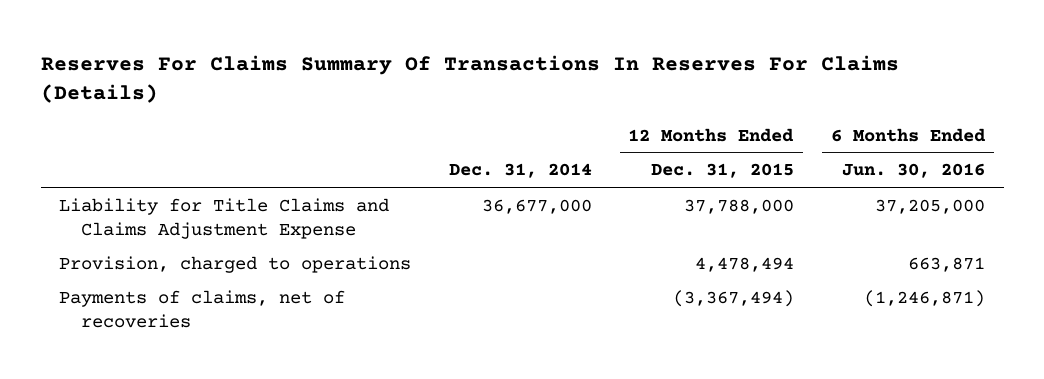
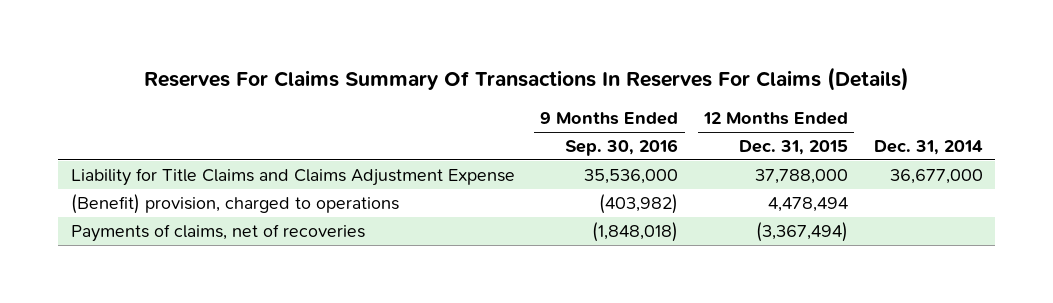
- | Dec. 31, 2014 | 12 Months Ended Dec. 31, 2015 | 6 Months Ended Jun. 30, 2016
+ | 9 Months Ended Sep. 30, 2016 | 12 Months Ended Dec. 31, 2015 | Dec. 31, 2014
- Provision, charged to operations | | 4,478,494 | 663,871
+ (Benefit) provision, charged to operations | (403,982) | 4,478,494 |

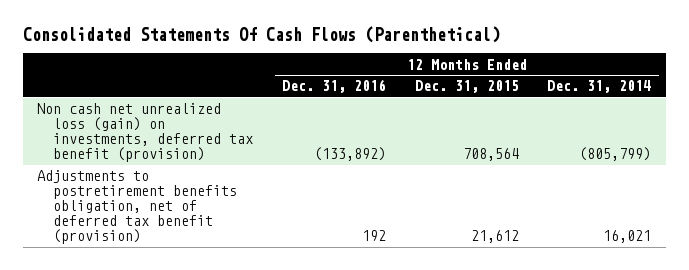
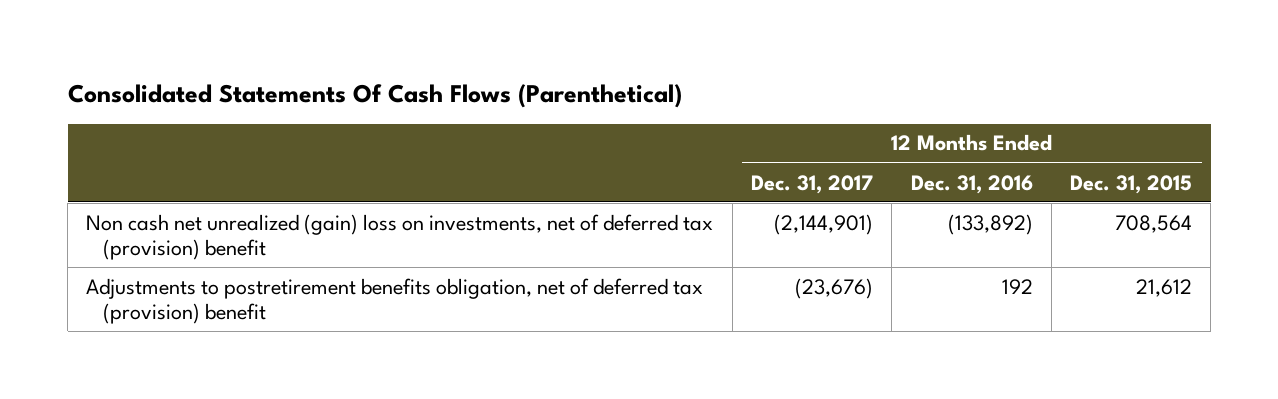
- | 12 Months Ended Dec. 31, 2016 | 12 Months Ended Dec. 31, 2015 | 12 Months Ended Dec. 31, 2014
+ | 12 Months Ended Dec. 31, 2017 | 12 Months Ended Dec. 31, 2016 | 12 Months Ended Dec. 31, 2015
- Non cash net unrealized loss (gain) on investments, deferred tax benefit (provision) | (133,892) | 708,564 | (805,799)
- Adjustments to postretirement benefits obligation, net of deferred tax benefit (provision) | 192 | 21,612 | 16,021
+ Non cash net unrealized (gain) loss on investments, net of deferred tax (provision) benefit | (2,144,901) | (133,892) | 708,564
+ Adjustments to postretirement benefits obligation, net of deferred tax (provision) benefit | (23,676) | 192 | 21,612

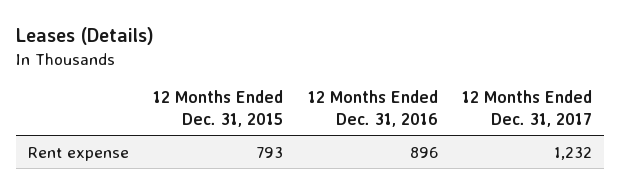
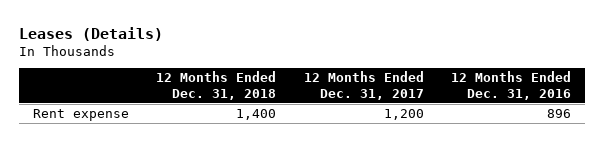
- | 12 Months Ended Dec. 31, 2015 | 12 Months Ended Dec. 31, 2016 | 12 Months Ended Dec. 31, 2017
+ | 12 Months Ended Dec. 31, 2018 | 12 Months Ended Dec. 31, 2017 | 12 Months Ended Dec. 31, 2016
- Rent expense | 793 | 896 | 1,232
+ Rent expense | 1,400 | 1,200 | 896

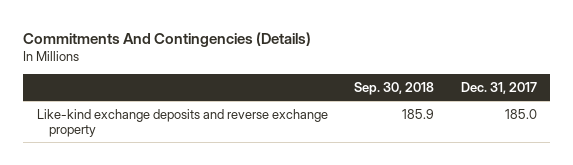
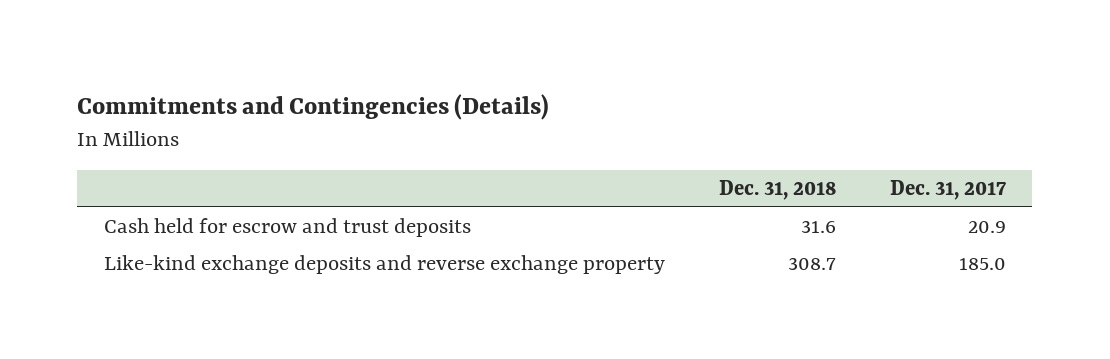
- Commitments And Contingencies (Details)
+ Commitments and Contingencies (Details)
- | Sep. 30, 2018 | Dec. 31, 2017
+ | Dec. 31, 2018 | Dec. 31, 2017
+ Cash held for escrow and trust deposits | 31.6 | 20.9

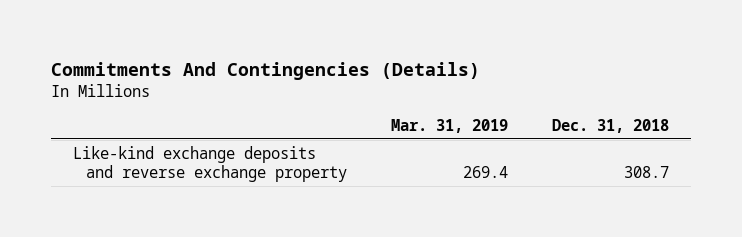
- Commitments and Contingencies (Details)
+ Commitments And Contingencies (Details)
- | Dec. 31, 2018 | Dec. 31, 2017
+ | Mar. 31, 2019 | Dec. 31, 2018
- Cash held for escrow and trust deposits | 31.6 | 20.9

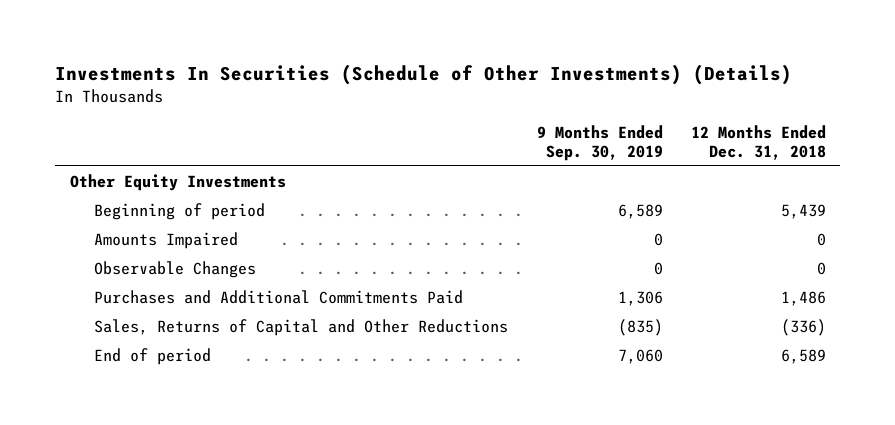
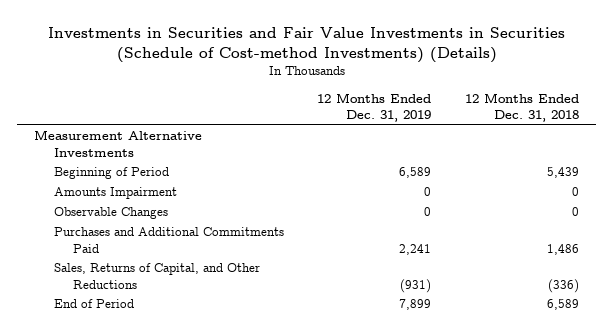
- Investments In Securities (Schedule of Other Investments) (Details)
+ Investments in Securities and Fair Value Investments in Securities (Schedule of Cost-method Investments) (Details)
- | 9 Months Ended Sep. 30, 2019 | 12 Months Ended Dec. 31, 2018
+ | 12 Months Ended Dec. 31, 2019 | 12 Months Ended Dec. 31, 2018
- Other Equity Investments
- Beginning of period | 6,589 | 5,439
- Amounts Impaired | 0 | 0
+ Measurement Alternative Investments
+ Beginning of Period | 6,589 | 5,439
+ Amounts Impairment | 0 | 0
- Sales, Returns of Capital and Other Reductions | (835) | (336)
- End of period | 7,060 | 6,589
+ Sales, Returns of Capital, and Other Reductions | (931) | (336)
+ End of Period | 7,899 | 6,589

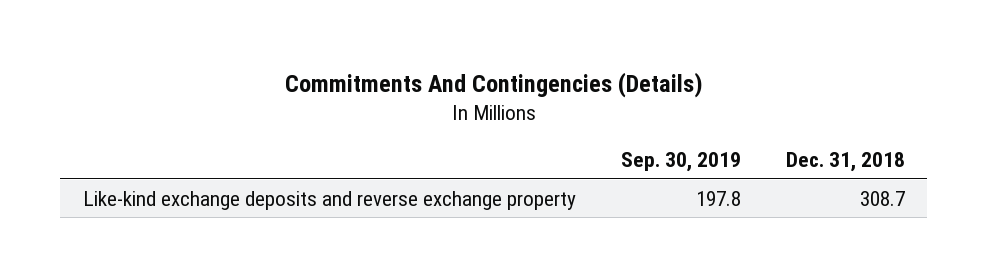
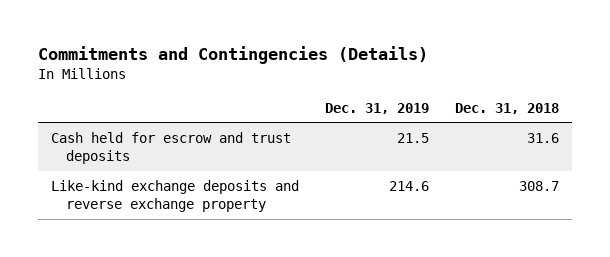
- Commitments And Contingencies (Details)
+ Commitments and Contingencies (Details)
- | Sep. 30, 2019 | Dec. 31, 2018
+ | Dec. 31, 2019 | Dec. 31, 2018
+ Cash held for escrow and trust deposits | 21.5 | 31.6

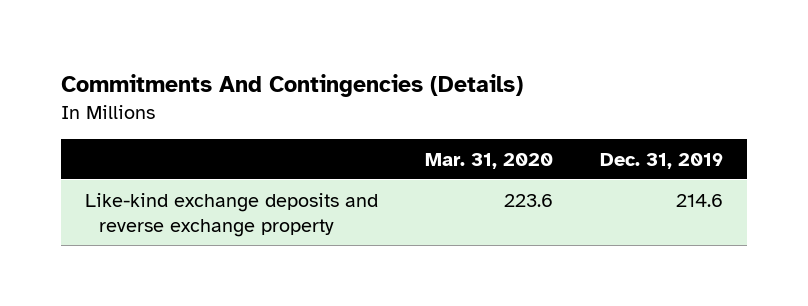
- Commitments and Contingencies (Details)
+ Commitments And Contingencies (Details)
- | Dec. 31, 2019 | Dec. 31, 2018
+ | Mar. 31, 2020 | Dec. 31, 2019
- Cash held for escrow and trust deposits | 21.5 | 31.6

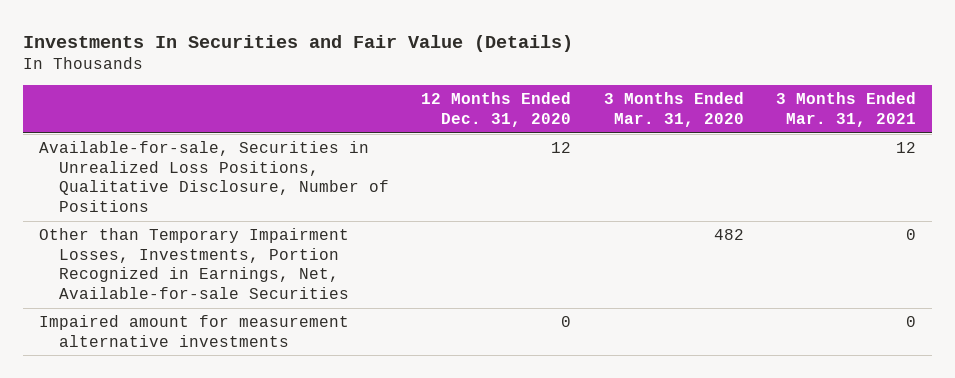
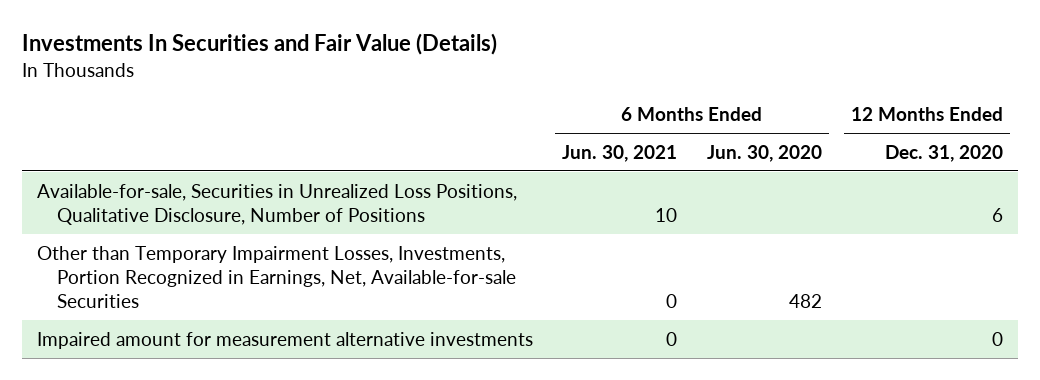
- | 12 Months Ended Dec. 31, 2020 | 3 Months Ended Mar. 31, 2020 | 3 Months Ended Mar. 31, 2021
+ | 6 Months Ended Jun. 30, 2021 | 6 Months Ended Jun. 30, 2020 | 12 Months Ended Dec. 31, 2020
- Available-for-sale, Securities in Unrealized Loss Positions, Qualitative Disclosure, Number of Positions | 12 | | 12
+ Available-for-sale, Securities in Unrealized Loss Positions, Qualitative Disclosure, Number of Positions | 10 | | 6

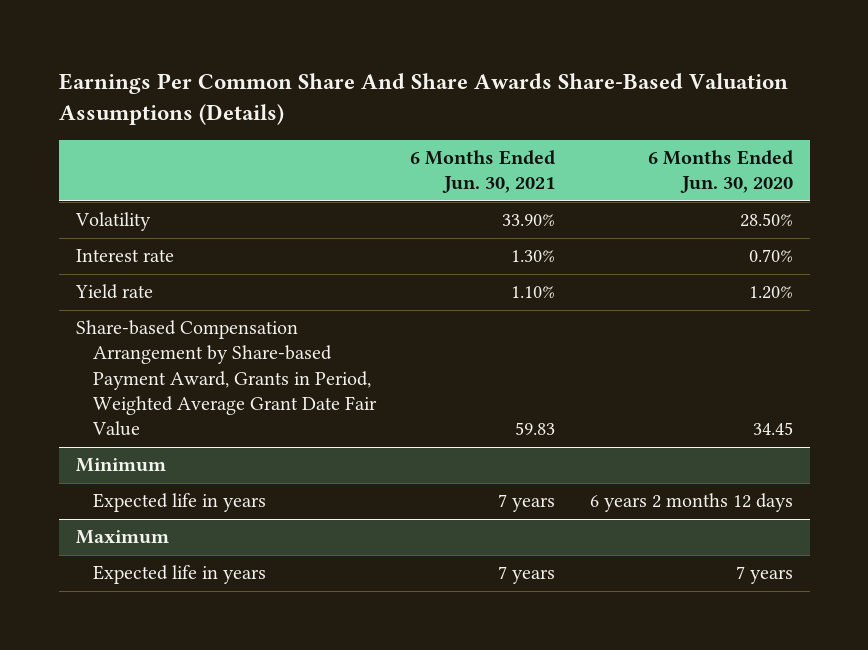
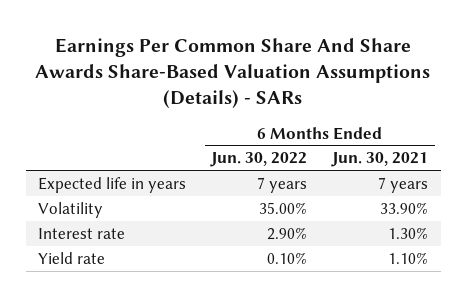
- Earnings Per Common Share And Share Awards Share-Based Valuation Assumptions (Details)
+ Earnings Per Common Share And Share Awards Share-Based Valuation Assumptions (Details) - SARs
- | 6 Months Ended Jun. 30, 2021 | 6 Months Ended Jun. 30, 2020
+ | 6 Months Ended Jun. 30, 2022 | 6 Months Ended Jun. 30, 2021
+ Expected life in years | 7 years | 7 years
- Share-based Compensation Arrangement by Share-based Payment Award, Grants in Period, Weighted Average Grant Date Fair Value | 59.83 | 34.45
- Minimum
- Expected life in years | 7 years | 6 years 2 months 12 days
- Maximum
- Expected life in years | 7 years | 7 years

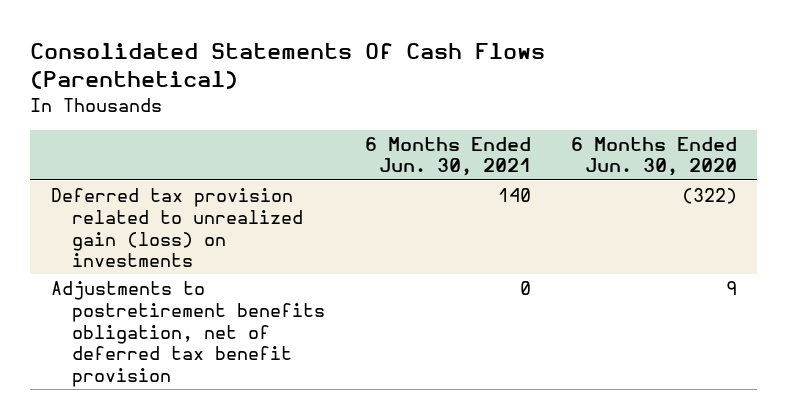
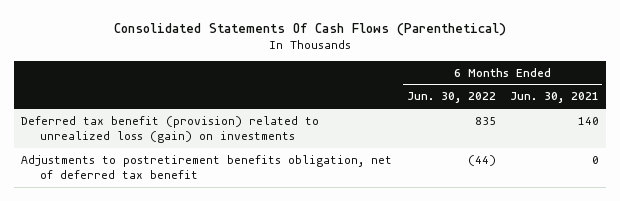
- | 6 Months Ended Jun. 30, 2021 | 6 Months Ended Jun. 30, 2020
+ | 6 Months Ended Jun. 30, 2022 | 6 Months Ended Jun. 30, 2021
- Deferred tax provision related to unrealized gain (loss) on investments | 140 | (322)
- Adjustments to postretirement benefits obligation, net of deferred tax benefit provision | 0 | 9
+ Deferred tax benefit (provision) related to unrealized loss (gain) on investments | 835 | 140
+ Adjustments to postretirement benefits obligation, net of deferred tax benefit | (44) | 0

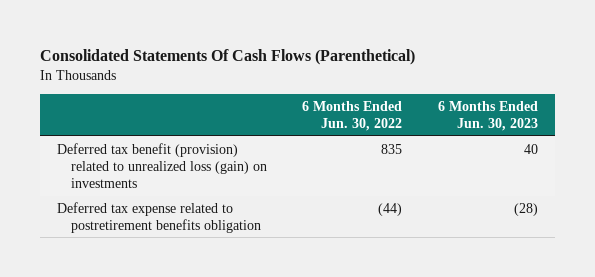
- | 6 Months Ended Jun. 30, 2022 | 6 Months Ended Jun. 30, 2021
+ | 6 Months Ended Jun. 30, 2022 | 6 Months Ended Jun. 30, 2023
- Adjustments to postretirement benefits obligation, net of deferred tax benefit | (44) | 0
+ Deferred tax expense related to postretirement benefits obligation | (44) | (28)

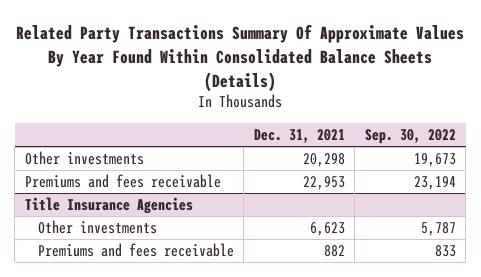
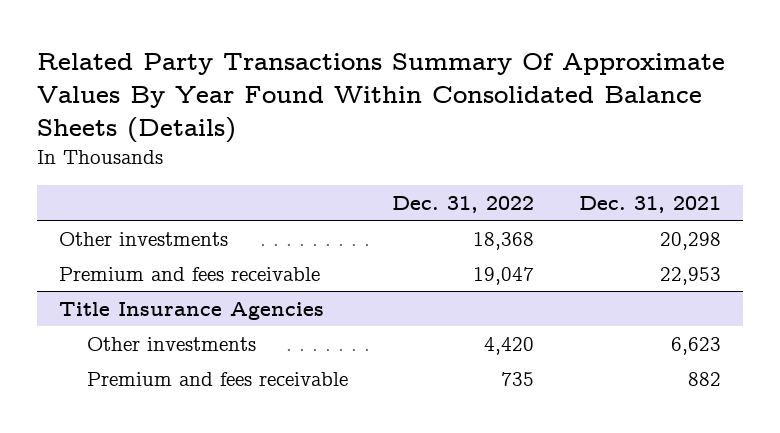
- | Dec. 31, 2021 | Sep. 30, 2022
+ | Dec. 31, 2022 | Dec. 31, 2021
- Premiums and fees receivable | 22,953 | 23,194
+ Premium and fees receivable | 19,047 | 22,953
@ Title Insurance Agencies
- Premiums and fees receivable | 882 | 833
+ Premium and fees receivable | 735 | 882

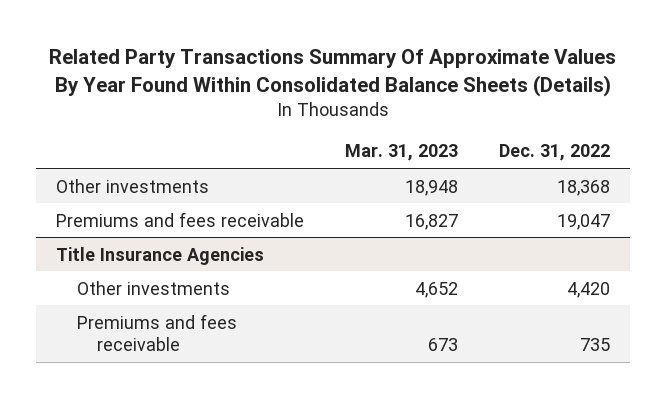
- | Dec. 31, 2022 | Dec. 31, 2021
+ | Mar. 31, 2023 | Dec. 31, 2022
- Premium and fees receivable | 19,047 | 22,953
+ Premiums and fees receivable | 16,827 | 19,047
@ Title Insurance Agencies
- Premium and fees receivable | 735 | 882
+ Premiums and fees receivable | 673 | 735

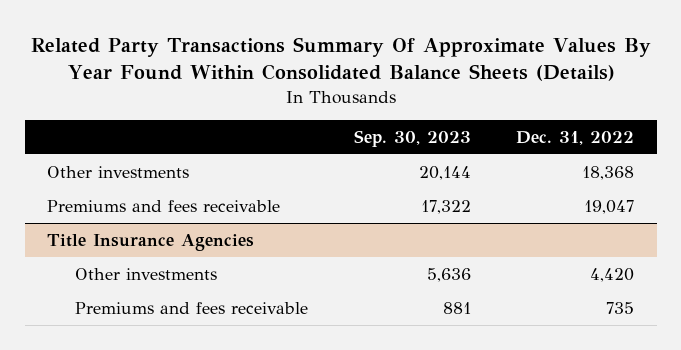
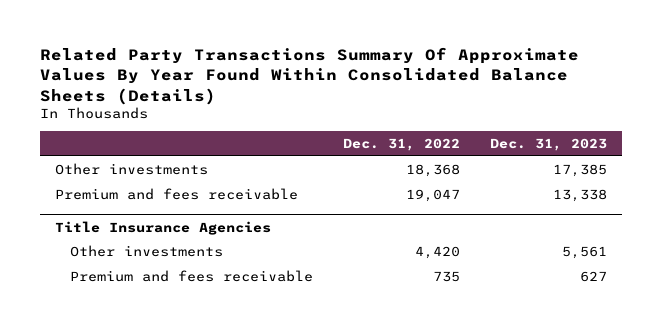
- | Sep. 30, 2023 | Dec. 31, 2022
+ | Dec. 31, 2022 | Dec. 31, 2023
- Premiums and fees receivable | 17,322 | 19,047
+ Premium and fees receivable | 19,047 | 13,338
@ Title Insurance Agencies
- Premiums and fees receivable | 881 | 735
+ Premium and fees receivable | 735 | 627

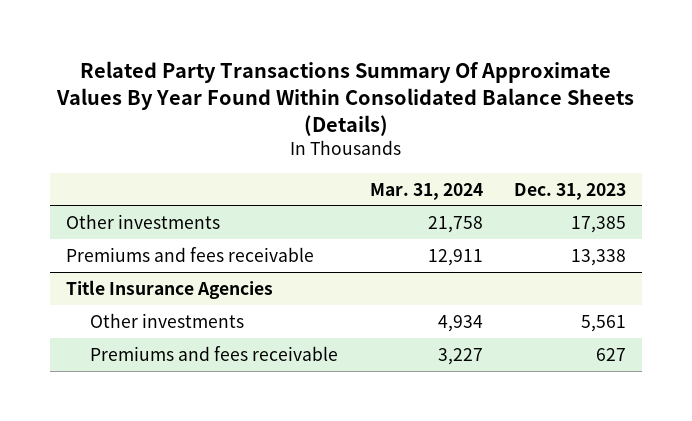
- | Dec. 31, 2022 | Dec. 31, 2023
+ | Mar. 31, 2024 | Dec. 31, 2023
- Premium and fees receivable | 19,047 | 13,338
+ Premiums and fees receivable | 12,911 | 13,338
@ Title Insurance Agencies
- Premium and fees receivable | 735 | 627
+ Premiums and fees receivable | 3,227 | 627

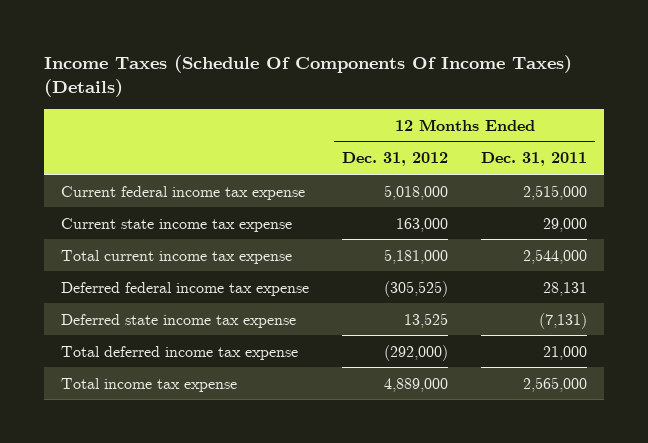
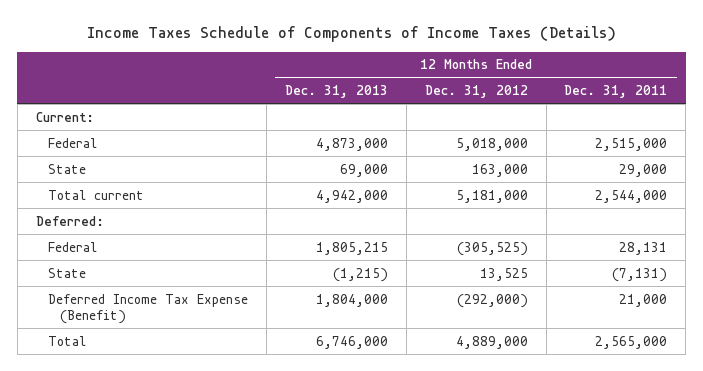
- Income Taxes (Schedule Of Components Of Income Taxes) (Details)
+ Income Taxes Schedule of Components of Income Taxes (Details)
- | 12 Months Ended Dec. 31, 2012 | 12 Months Ended Dec. 31, 2011
+ | 12 Months Ended Dec. 31, 2013 | 12 Months Ended Dec. 31, 2012 | 12 Months Ended Dec. 31, 2011
- Current federal income tax expense | 5,018,000 | 2,515,000
- Current state income tax expense | 163,000 | 29,000
- Total current income tax expense | 5,181,000 | 2,544,000
- Deferred federal income tax expense | (305,525) | 28,131
- Deferred state income tax expense | 13,525 | (7,131)
- Total deferred income tax expense | (292,000) | 21,000
- Total income tax expense | 4,889,000 | 2,565,000
+ Current:
+ Federal | 4,873,000 | 5,018,000 | 2,515,000
+ State | 69,000 | 163,000 | 29,000
+ Total current | 4,942,000 | 5,181,000 | 2,544,000
+ Deferred:
+ Federal | 1,805,215 | (305,525) | 28,131
+ State | (1,215) | 13,525 | (7,131)
+ Deferred Income Tax Expense (Benefit) | 1,804,000 | (292,000) | 21,000
+ Total | 6,746,000 | 4,889,000 | 2,565,000

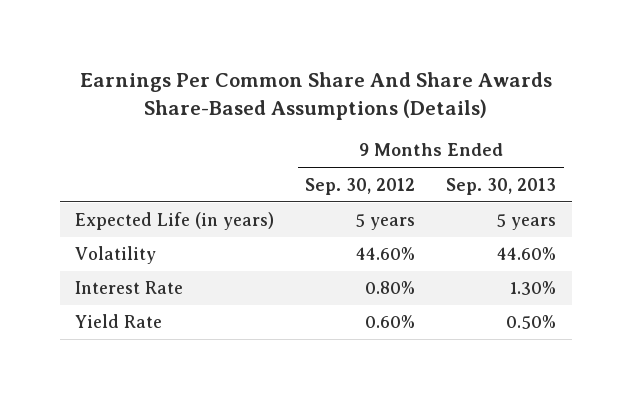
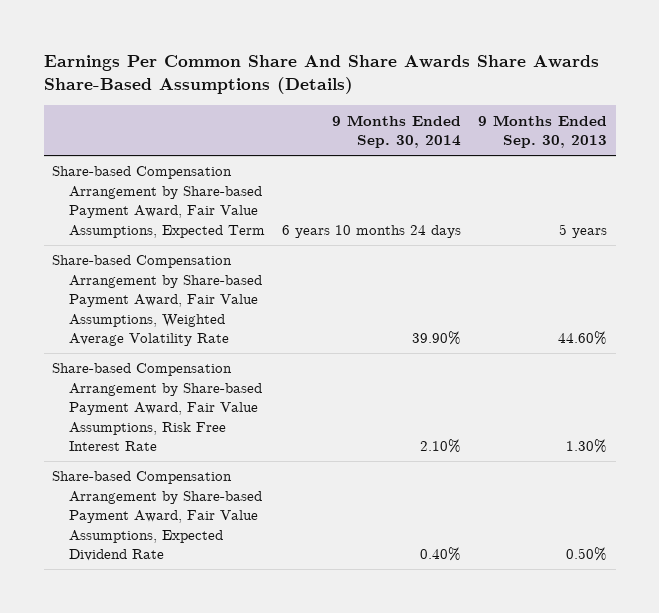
- Earnings Per Common Share And Share Awards Share-Based Assumptions (Details)
+ Earnings Per Common Share And Share Awards Share Awards Share-Based Assumptions (Details)
- | 9 Months Ended Sep. 30, 2012 | 9 Months Ended Sep. 30, 2013
+ | 9 Months Ended Sep. 30, 2014 | 9 Months Ended Sep. 30, 2013
- Expected Life (in years) | 5 years | 5 years
- Volatility | 44.60% | 44.60%
- Interest Rate | 0.80% | 1.30%
- Yield Rate | 0.60% | 0.50%
+ Share-based Compensation Arrangement by Share-based Payment Award, Fair Value Assumptions, Expected Term | 6 years 10 months 24 days | 5 years
+ Share-based Compensation Arrangement by Share-based Payment Award, Fair Value Assumptions, Weighted Average Volatility Rate | 39.90% | 44.60%
+ Share-based Compensation Arrangement by Share-based Payment Award, Fair Value Assumptions, Risk Free Interest Rate | 2.10% | 1.30%
+ Share-based Compensation Arrangement by Share-based Payment Award, Fair Value Assumptions, Expected Dividend Rate | 0.40% | 0.50%

